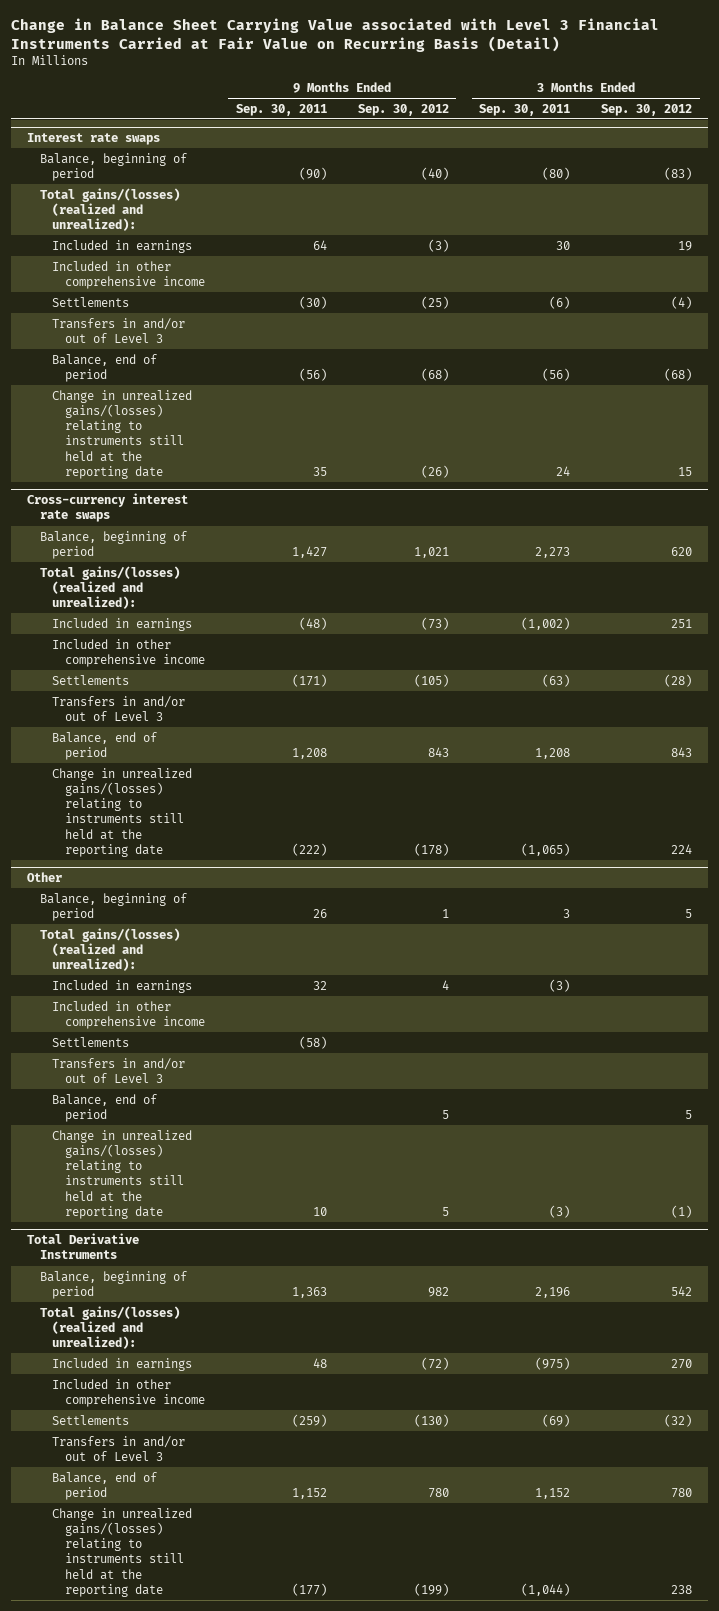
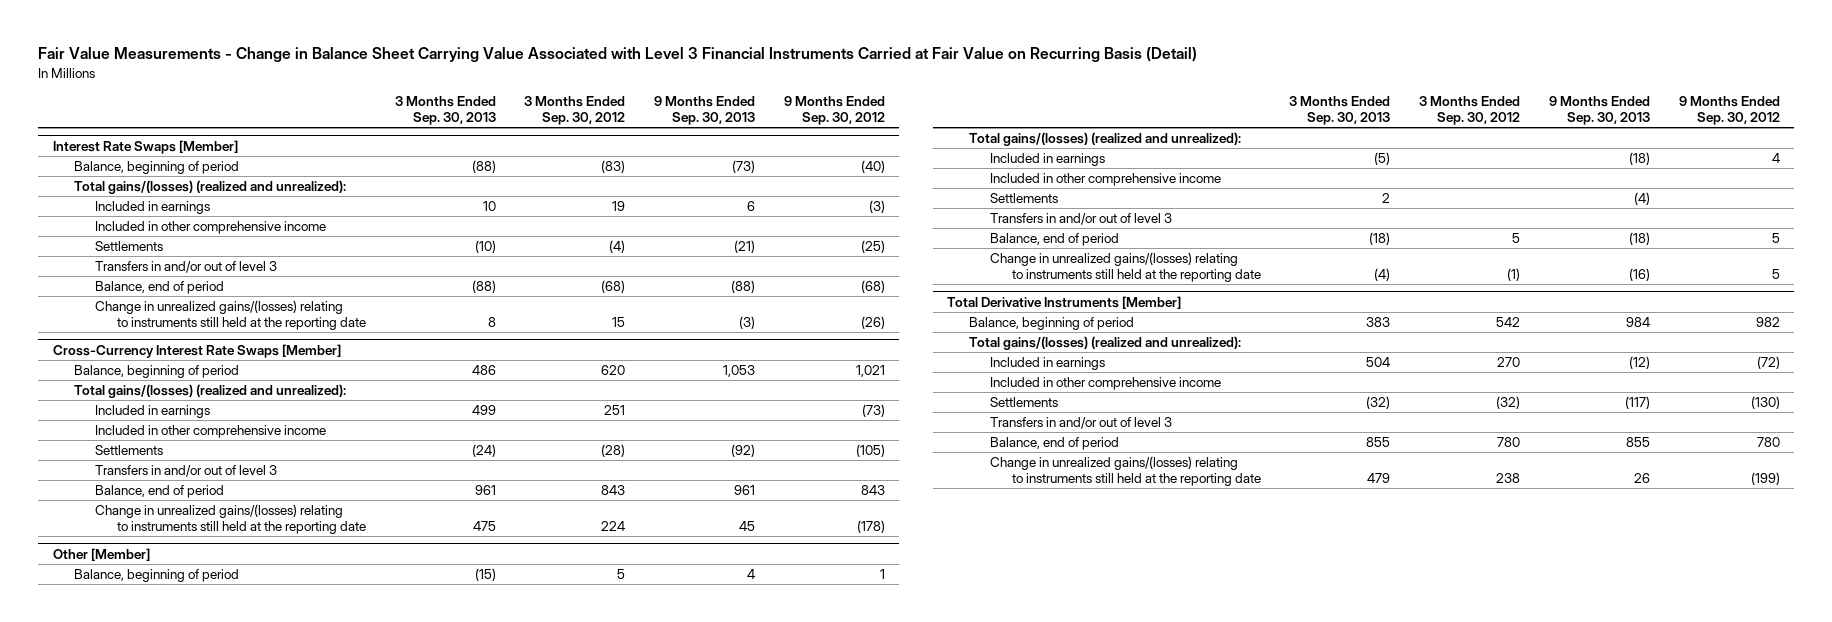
- Change in Balance Sheet Carrying Value associated with Level 3 Financial Instruments Carried at Fair Value on Recurring Basis (Detail)
+ Fair Value Measurements - Change in Balance Sheet Carrying Value Associated with Level 3 Financial Instruments Carried at Fair Value on Recurring Basis (Detail)
- | 9 Months Ended Sep. 30, 2011 | 9 Months Ended Sep. 30, 2012 | 3 Months Ended Sep. 30, 2011 | 3 Months Ended Sep. 30, 2012
+ | 3 Months Ended Sep. 30, 2013 | 3 Months Ended Sep. 30, 2012 | 9 Months Ended Sep. 30, 2013 | 9 Months Ended Sep. 30, 2012
- Interest rate swaps
+ Interest Rate Swaps [Member]
- Transfers in and/or out of Level 3
+ Transfers in and/or out of level 3
- Cross-currency interest rate swaps
+ Cross-Currency Interest Rate Swaps [Member]
- Transfers in and/or out of Level 3
+ Transfers in and/or out of level 3
- Other
+ Other [Member]
- Transfers in and/or out of Level 3
+ Transfers in and/or out of level 3
- Total Derivative Instruments
+ Total Derivative Instruments [Member]
- Transfers in and/or out of Level 3
+ Transfers in and/or out of level 3

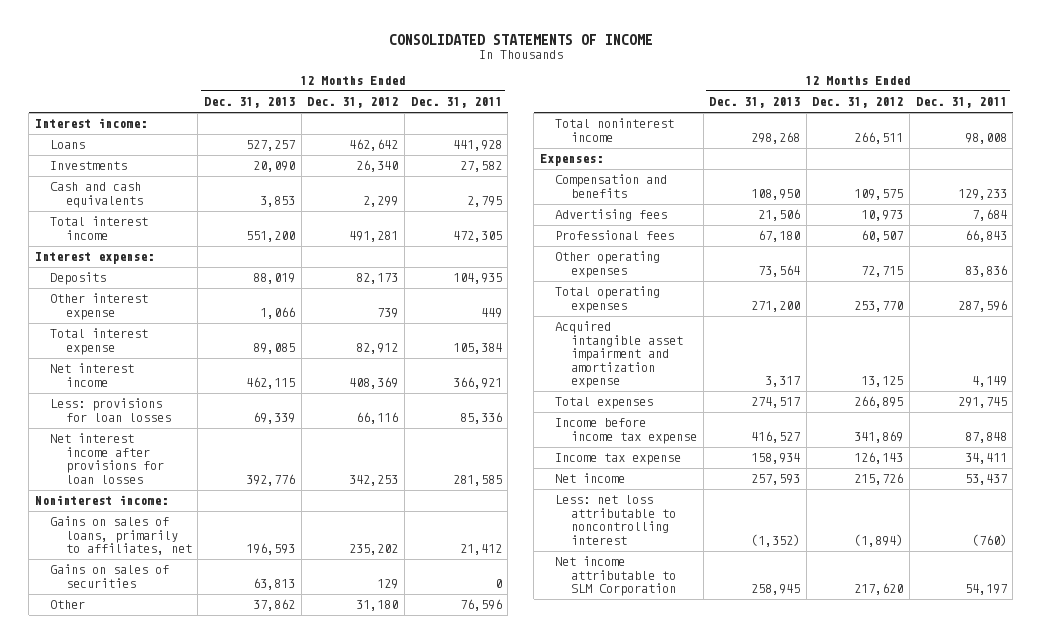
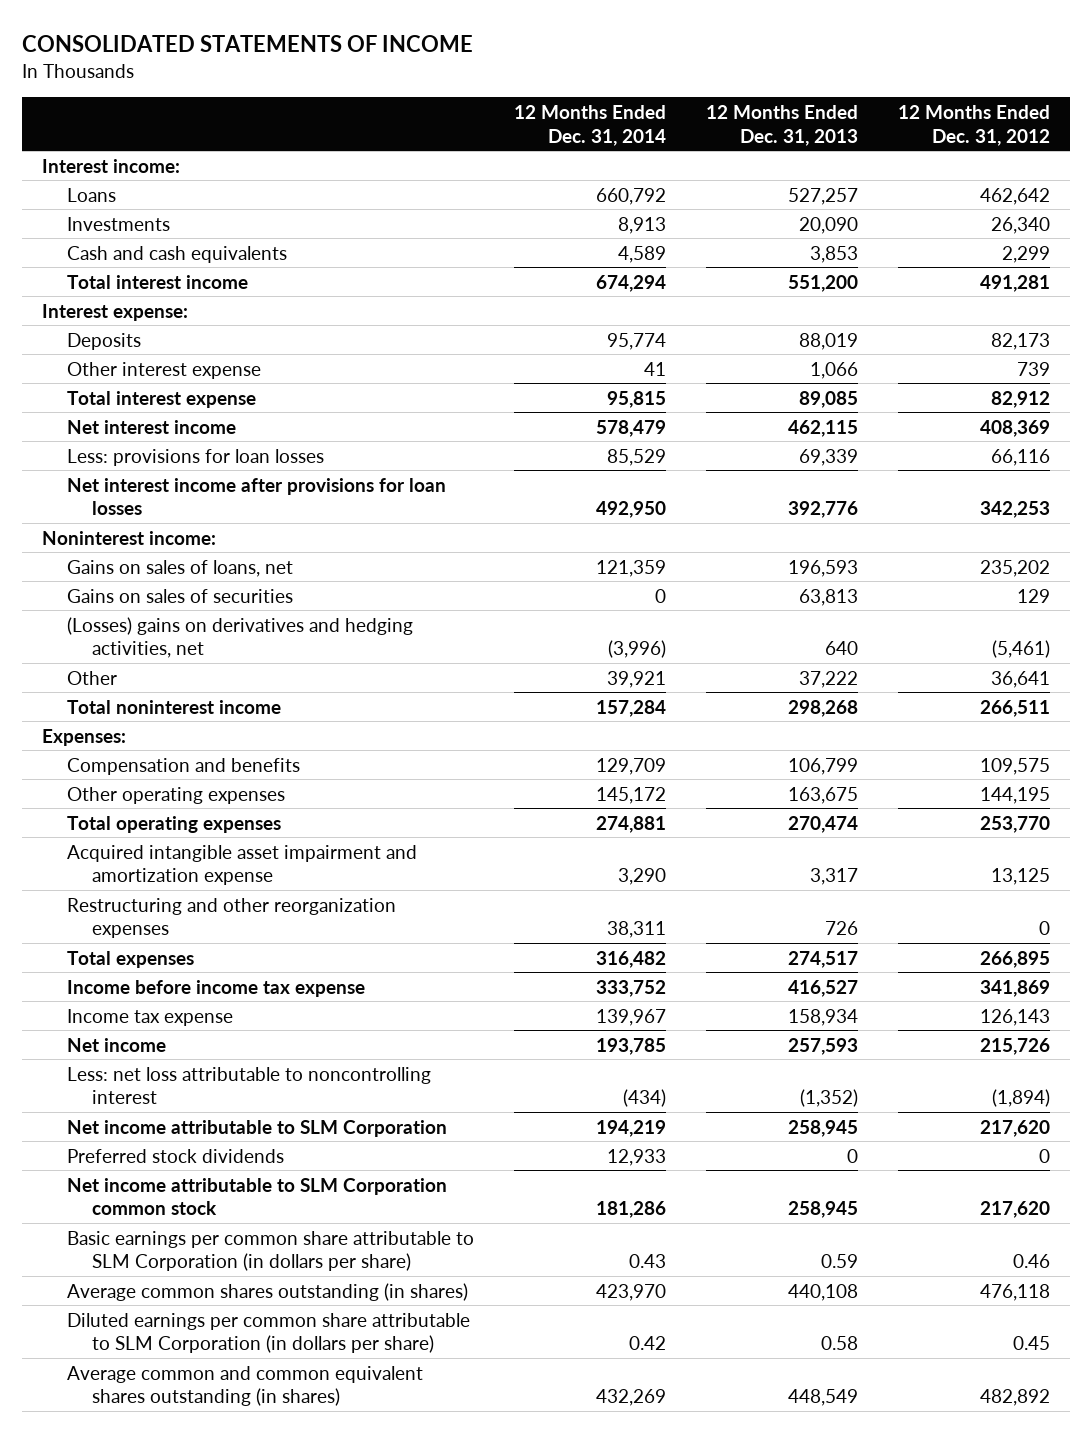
- | 12 Months Ended Dec. 31, 2013 | 12 Months Ended Dec. 31, 2012 | 12 Months Ended Dec. 31, 2011
+ | 12 Months Ended Dec. 31, 2014 | 12 Months Ended Dec. 31, 2013 | 12 Months Ended Dec. 31, 2012
- Gains on sales of loans, primarily to affiliates, net | 196,593 | 235,202 | 21,412
+ Gains on sales of loans, net | 121,359 | 196,593 | 235,202
- Other | 37,862 | 31,180 | 76,596
+ (Losses) gains on derivatives and hedging activities, net | (3,996) | 640 | (5,461)
+ Other | 39,921 | 37,222 | 36,641
- Compensation and benefits | 108,950 | 109,575 | 129,233
- Advertising fees | 21,506 | 10,973 | 7,684
- Professional fees | 67,180 | 60,507 | 66,843
- Other operating expenses | 73,564 | 72,715 | 83,836
- Total operating expenses | 271,200 | 253,770 | 287,596
+ Compensation and benefits | 129,709 | 106,799 | 109,575
+ Other operating expenses | 145,172 | 163,675 | 144,195
+ Total operating expenses | 274,881 | 270,474 | 253,770
+ Restructuring and other reorganization expenses | 38,311 | 726 | 0
+ Preferred stock dividends | 12,933 | 0 | 0
+ Net income attributable to SLM Corporation common stock | 181,286 | 258,945 | 217,620
+ Basic earnings per common share attributable to SLM Corporation (in dollars per share) | 0.43 | 0.59 | 0.46
+ Average common shares outstanding (in shares) | 423,970 | 440,108 | 476,118
+ Diluted earnings per common share attributable to SLM Corporation (in dollars per share) | 0.42 | 0.58 | 0.45
+ Average common and common equivalent shares outstanding (in shares) | 432,269 | 448,549 | 482,892

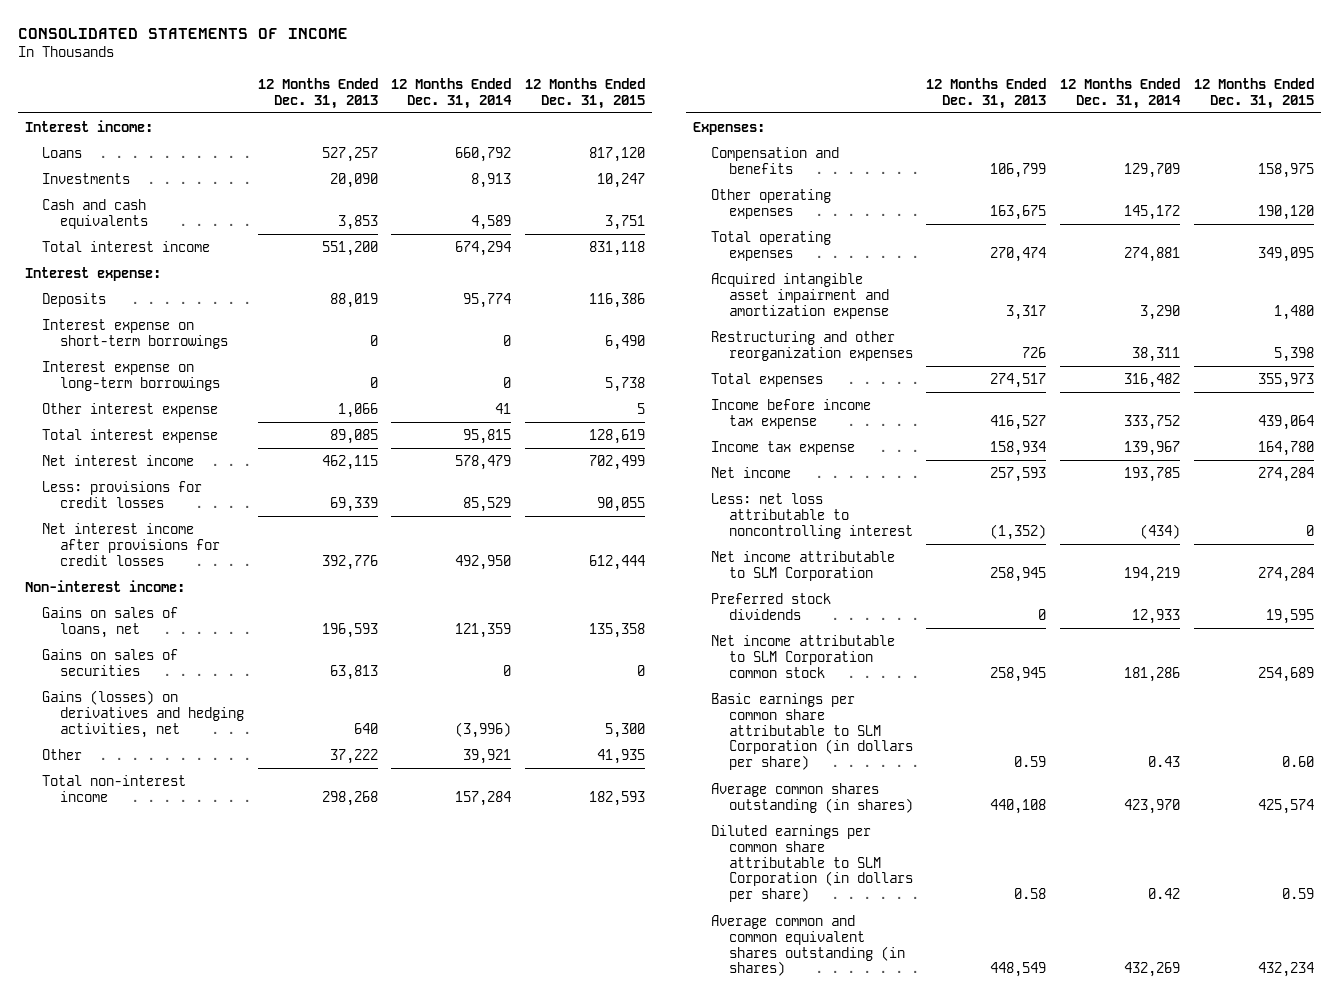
- | 12 Months Ended Dec. 31, 2014 | 12 Months Ended Dec. 31, 2013 | 12 Months Ended Dec. 31, 2012
+ | 12 Months Ended Dec. 31, 2013 | 12 Months Ended Dec. 31, 2014 | 12 Months Ended Dec. 31, 2015
+ Interest expense on short-term borrowings | 0 | 0 | 6,490
+ Interest expense on long-term borrowings | 0 | 0 | 5,738
- Less: provisions for loan losses | 85,529 | 69,339 | 66,116
- Net interest income after provisions for loan losses | 492,950 | 392,776 | 342,253
- Noninterest income:
+ Less: provisions for credit losses | 69,339 | 85,529 | 90,055
+ Net interest income after provisions for credit losses | 392,776 | 492,950 | 612,444
+ Non-interest income:
- (Losses) gains on derivatives and hedging activities, net | (3,996) | 640 | (5,461)
+ Gains (losses) on derivatives and hedging activities, net | 640 | (3,996) | 5,300
- Total noninterest income | 157,284 | 298,268 | 266,511
+ Total non-interest income | 298,268 | 157,284 | 182,593

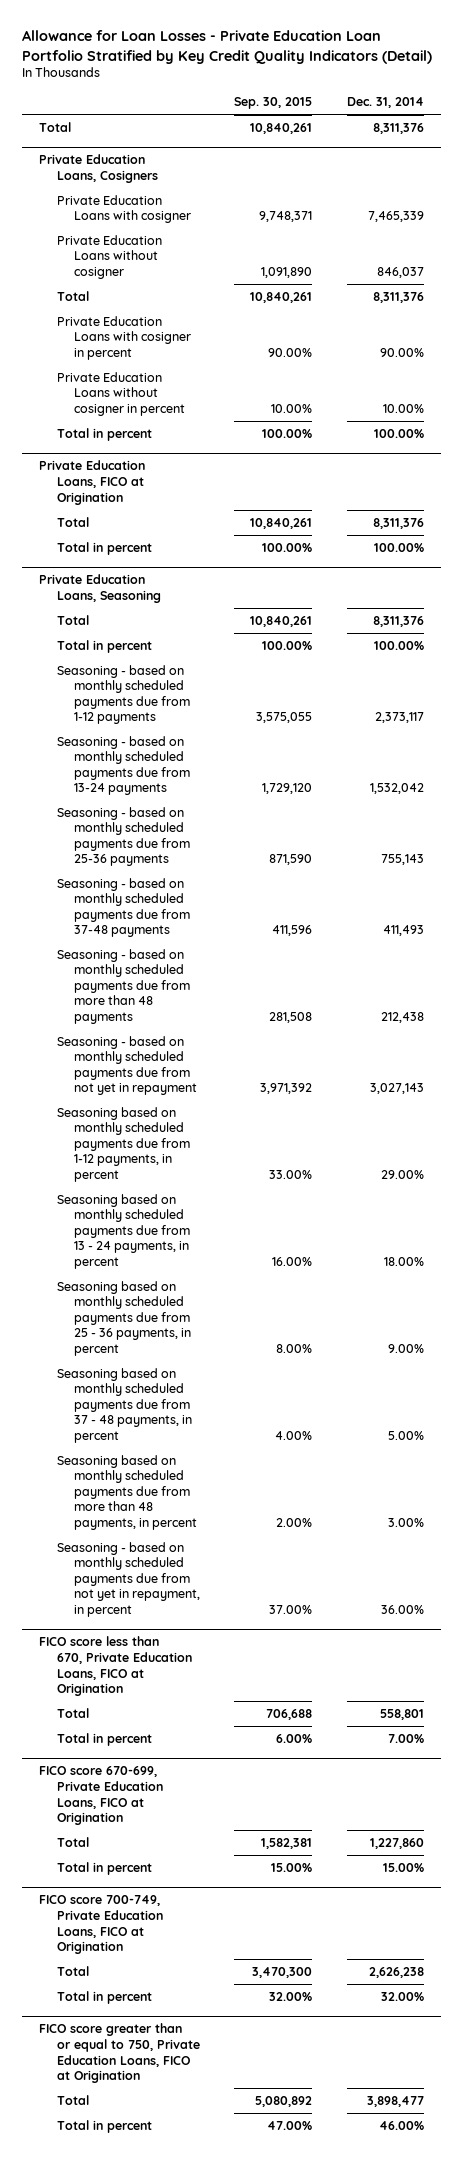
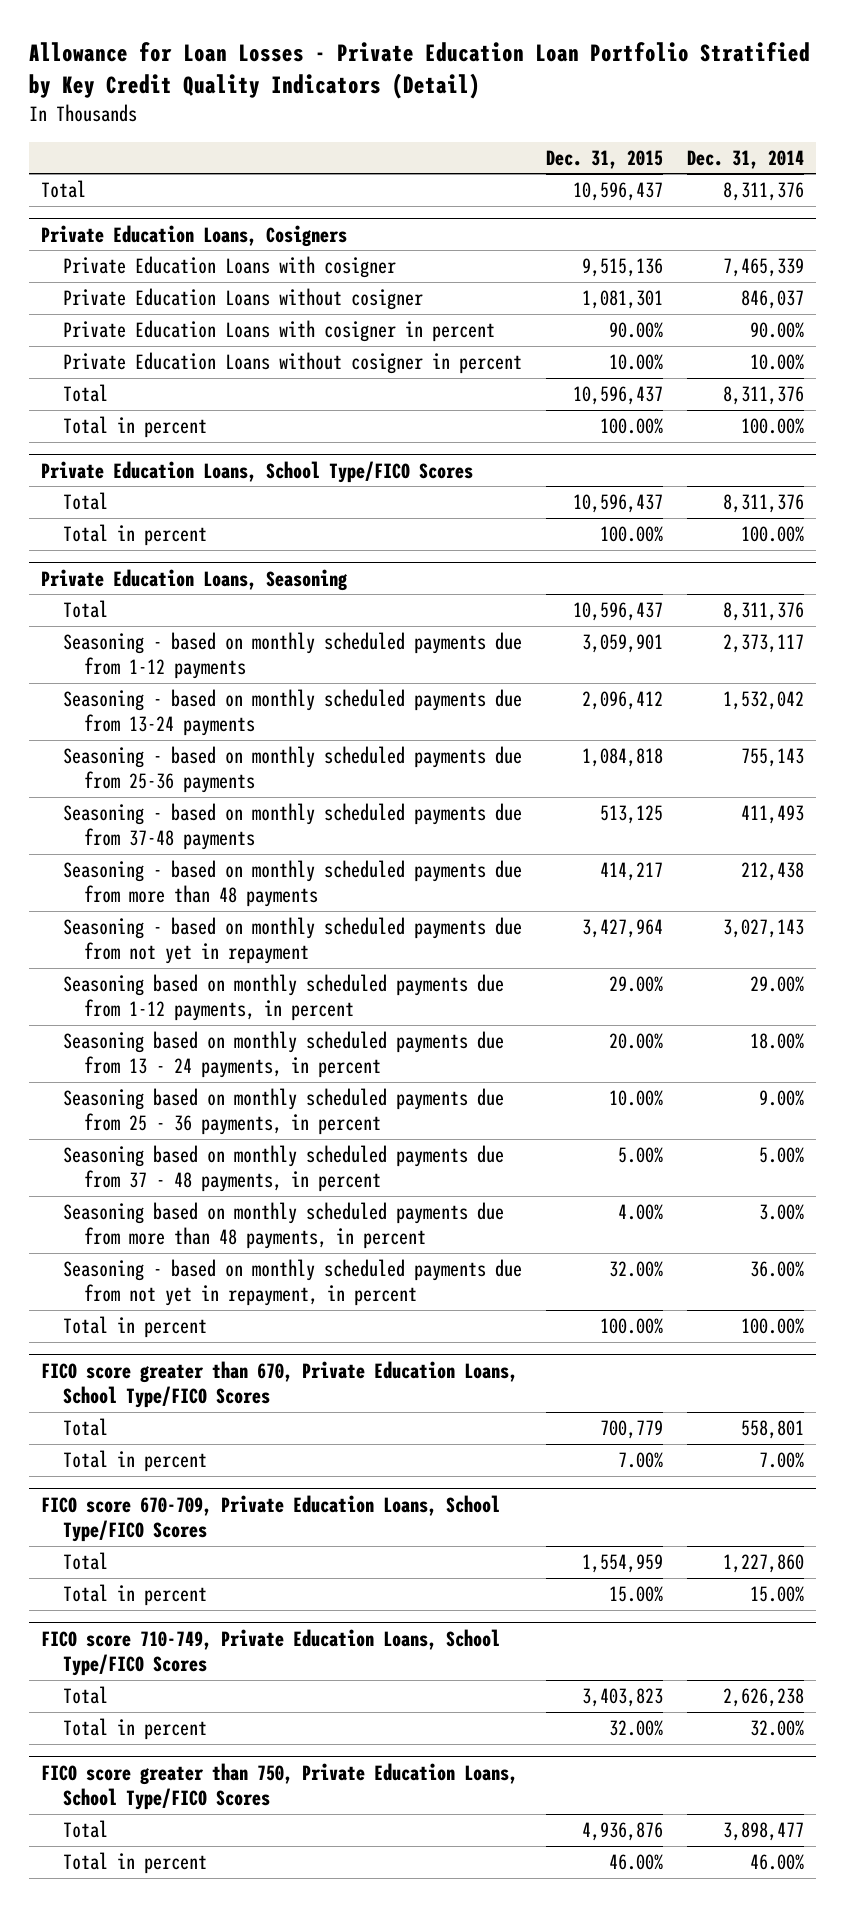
- | Sep. 30, 2015 | Dec. 31, 2014
+ | Dec. 31, 2015 | Dec. 31, 2014
@ Private Education Loans, Cosigners
moved down: Total | 10,596,437 | 8,311,376
- Private Education Loans, FICO at Origination
+ Private Education Loans, School Type/FICO Scores
- FICO score less than 670, Private Education Loans, FICO at Origination
@ Private Education Loans, Seasoning
moved down: Total in percent | 100.00% | 100.00%
+ FICO score greater than 670, Private Education Loans, School Type/FICO Scores
- FICO score 670-699, Private Education Loans, FICO at Origination
+ FICO score 670-709, Private Education Loans, School Type/FICO Scores
- FICO score 700-749, Private Education Loans, FICO at Origination
+ FICO score 710-749, Private Education Loans, School Type/FICO Scores
- FICO score greater than or equal to 750, Private Education Loans, FICO at Origination
+ FICO score greater than 750, Private Education Loans, School Type/FICO Scores

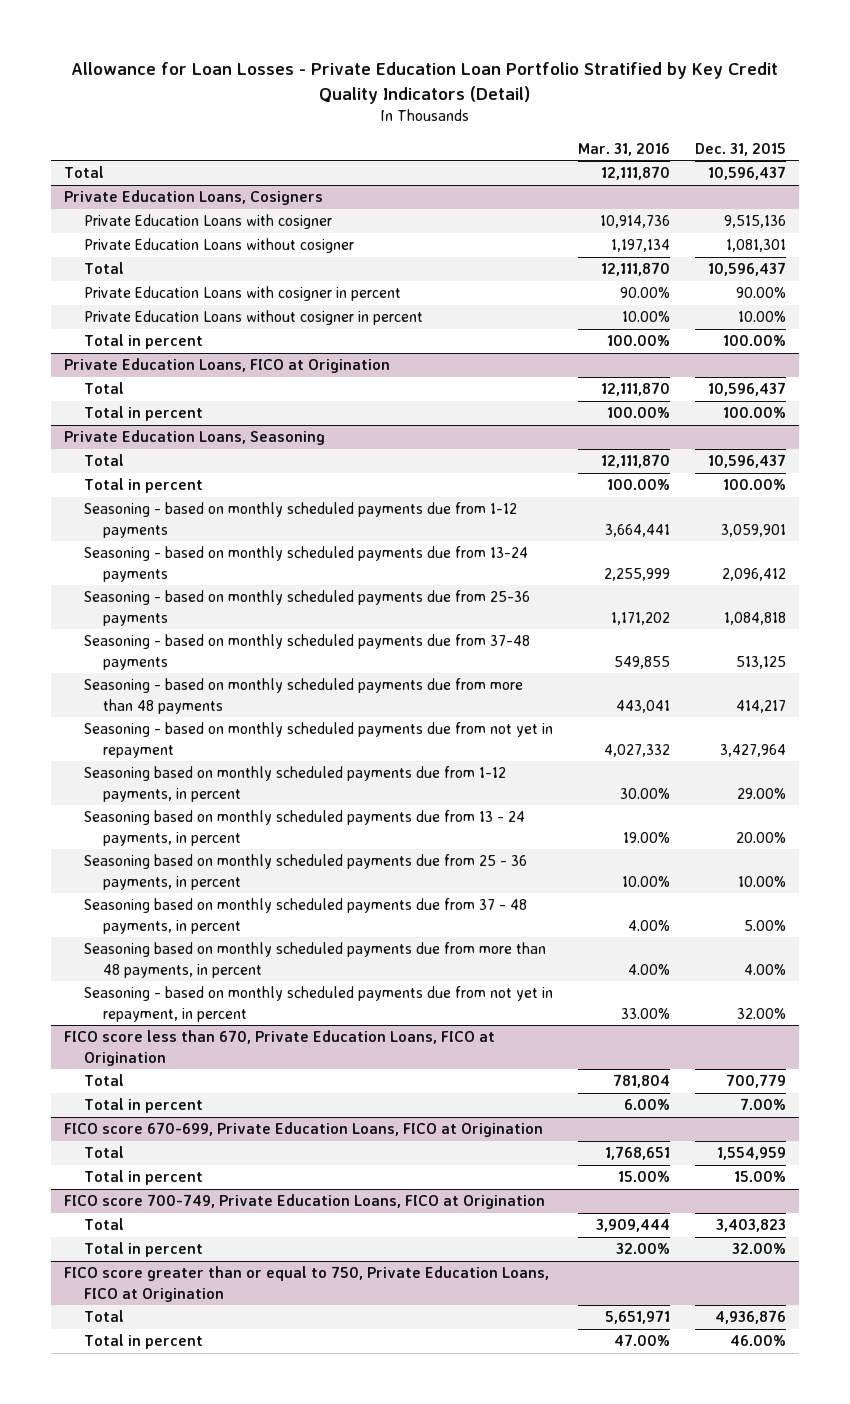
- | Dec. 31, 2015 | Dec. 31, 2014
+ | Mar. 31, 2016 | Dec. 31, 2015
@ Private Education Loans, Cosigners
moved up: Total | 12,111,870 | 10,596,437
- Private Education Loans, School Type/FICO Scores
+ Private Education Loans, FICO at Origination
@ Private Education Loans, Seasoning
moved up: Total in percent | 100.00% | 100.00%
- FICO score greater than 670, Private Education Loans, School Type/FICO Scores
+ FICO score less than 670, Private Education Loans, FICO at Origination
- FICO score 670-709, Private Education Loans, School Type/FICO Scores
+ FICO score 670-699, Private Education Loans, FICO at Origination
- FICO score 710-749, Private Education Loans, School Type/FICO Scores
+ FICO score 700-749, Private Education Loans, FICO at Origination
- FICO score greater than 750, Private Education Loans, School Type/FICO Scores
+ FICO score greater than or equal to 750, Private Education Loans, FICO at Origination

